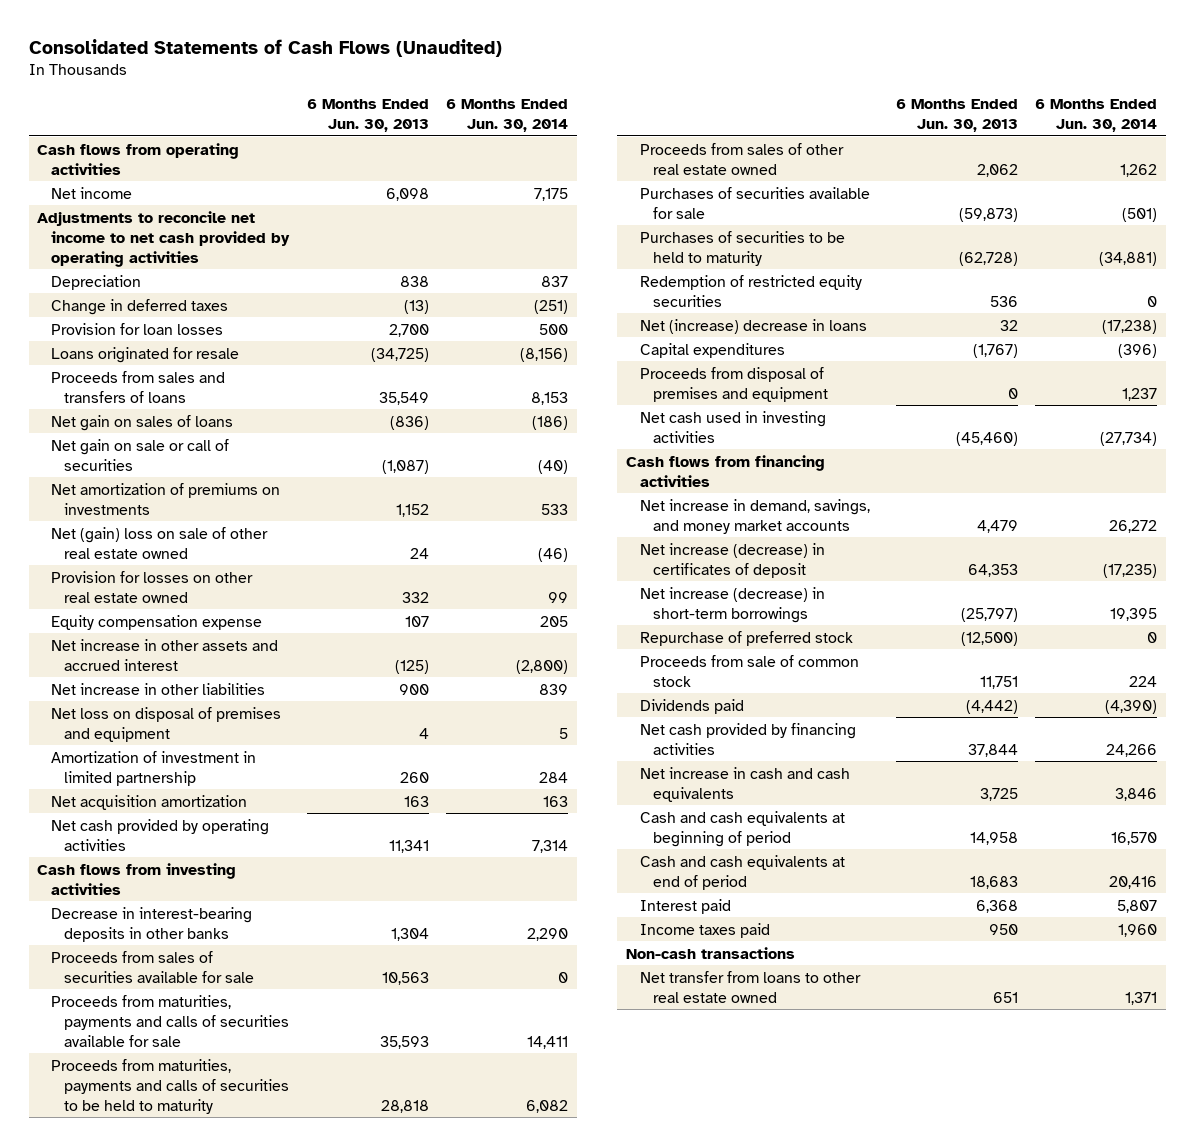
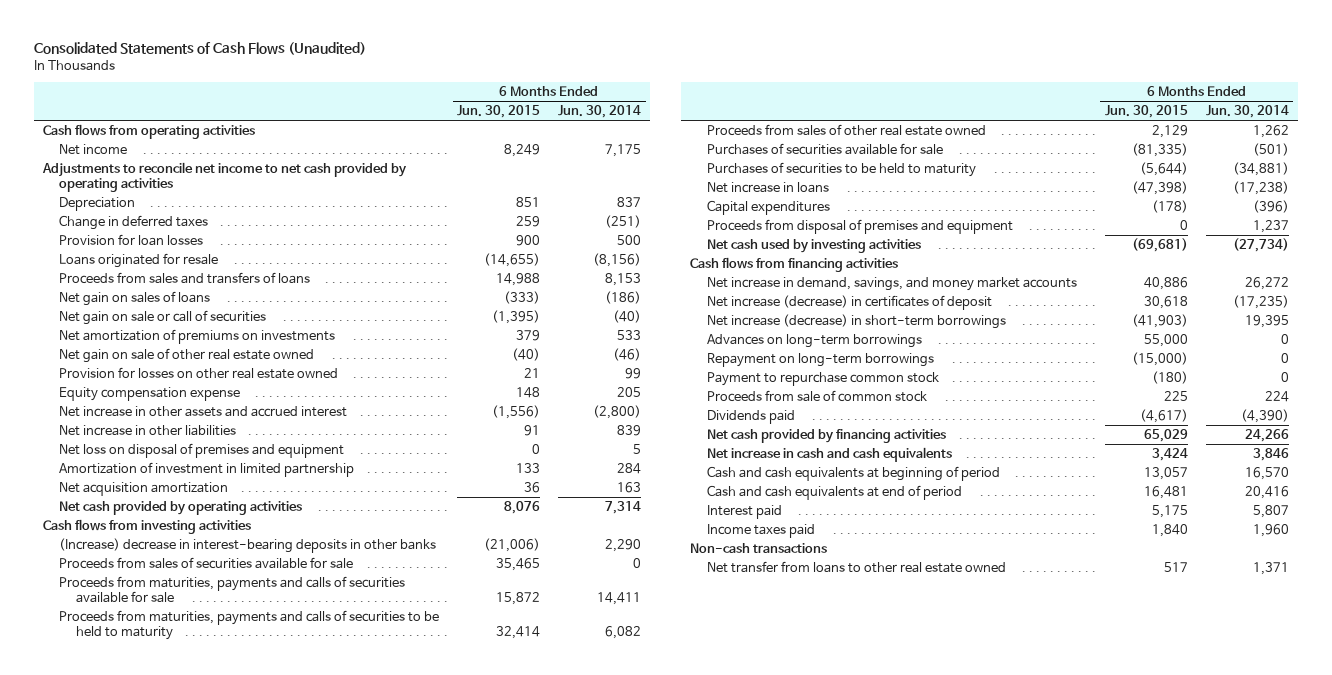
- | 6 Months Ended Jun. 30, 2013 | 6 Months Ended Jun. 30, 2014
+ | 6 Months Ended Jun. 30, 2015 | 6 Months Ended Jun. 30, 2014
- Net (gain) loss on sale of other real estate owned | 24 | (46)
+ Net gain on sale of other real estate owned | (40) | (46)
- Decrease in interest-bearing deposits in other banks | 1,304 | 2,290
+ (Increase) decrease in interest-bearing deposits in other banks | (21,006) | 2,290
- Redemption of restricted equity securities | 536 | 0
- Net (increase) decrease in loans | 32 | (17,238)
+ Net increase in loans | (47,398) | (17,238)
- Net cash used in investing activities | (45,460) | (27,734)
+ Net cash used by investing activities | (69,681) | (27,734)
- Repurchase of preferred stock | (12,500) | 0
+ Advances on long-term borrowings | 55,000 | 0
+ Repayment on long-term borrowings | (15,000) | 0
+ Payment to repurchase common stock | (180) | 0

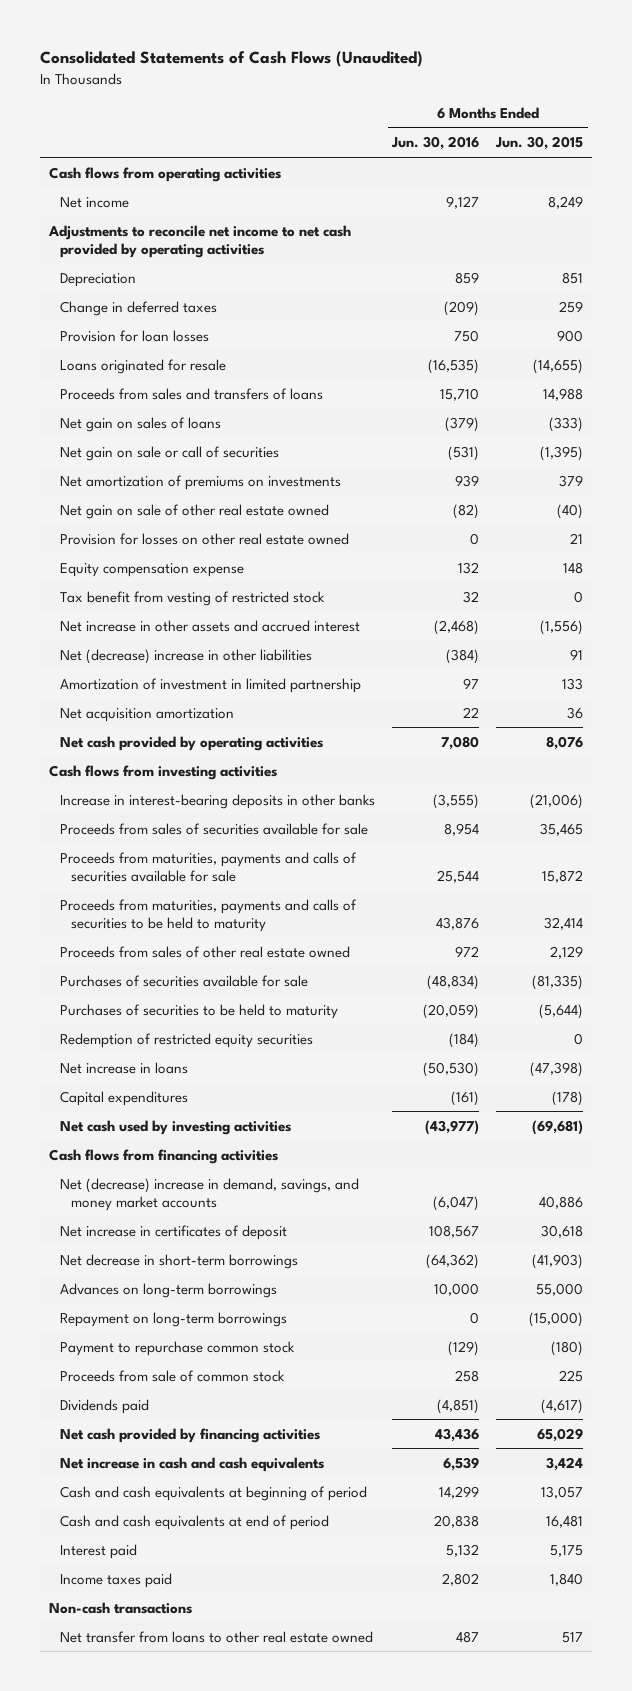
- | 6 Months Ended Jun. 30, 2015 | 6 Months Ended Jun. 30, 2014
+ | 6 Months Ended Jun. 30, 2016 | 6 Months Ended Jun. 30, 2015
+ Tax benefit from vesting of restricted stock | 32 | 0
- Net increase in other liabilities | 91 | 839
- Net loss on disposal of premises and equipment | 0 | 5
+ Net (decrease) increase in other liabilities | (384) | 91
- (Increase) decrease in interest-bearing deposits in other banks | (21,006) | 2,290
+ Increase in interest-bearing deposits in other banks | (3,555) | (21,006)
+ Redemption of restricted equity securities | (184) | 0
- Proceeds from disposal of premises and equipment | 0 | 1,237
- Net increase in demand, savings, and money market accounts | 40,886 | 26,272
- Net increase (decrease) in certificates of deposit | 30,618 | (17,235)
- Net increase (decrease) in short-term borrowings | (41,903) | 19,395
+ Net (decrease) increase in demand, savings, and money market accounts | (6,047) | 40,886
+ Net increase in certificates of deposit | 108,567 | 30,618
+ Net decrease in short-term borrowings | (64,362) | (41,903)

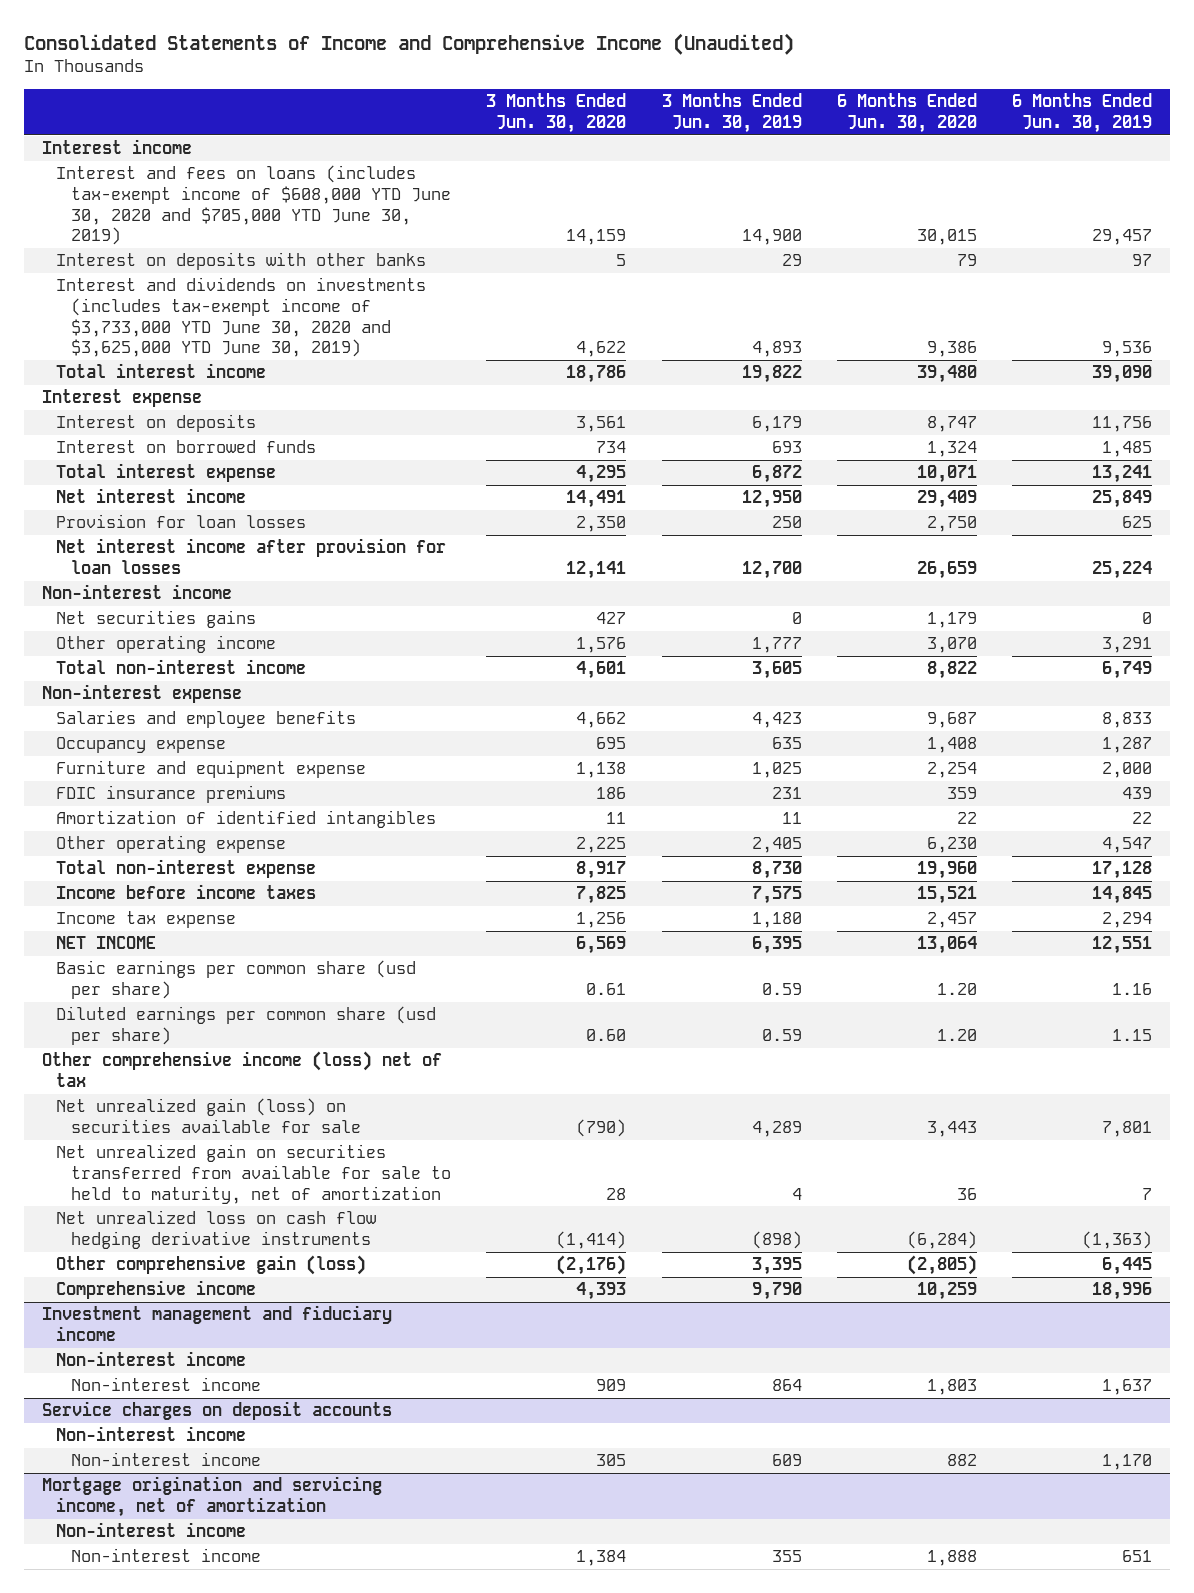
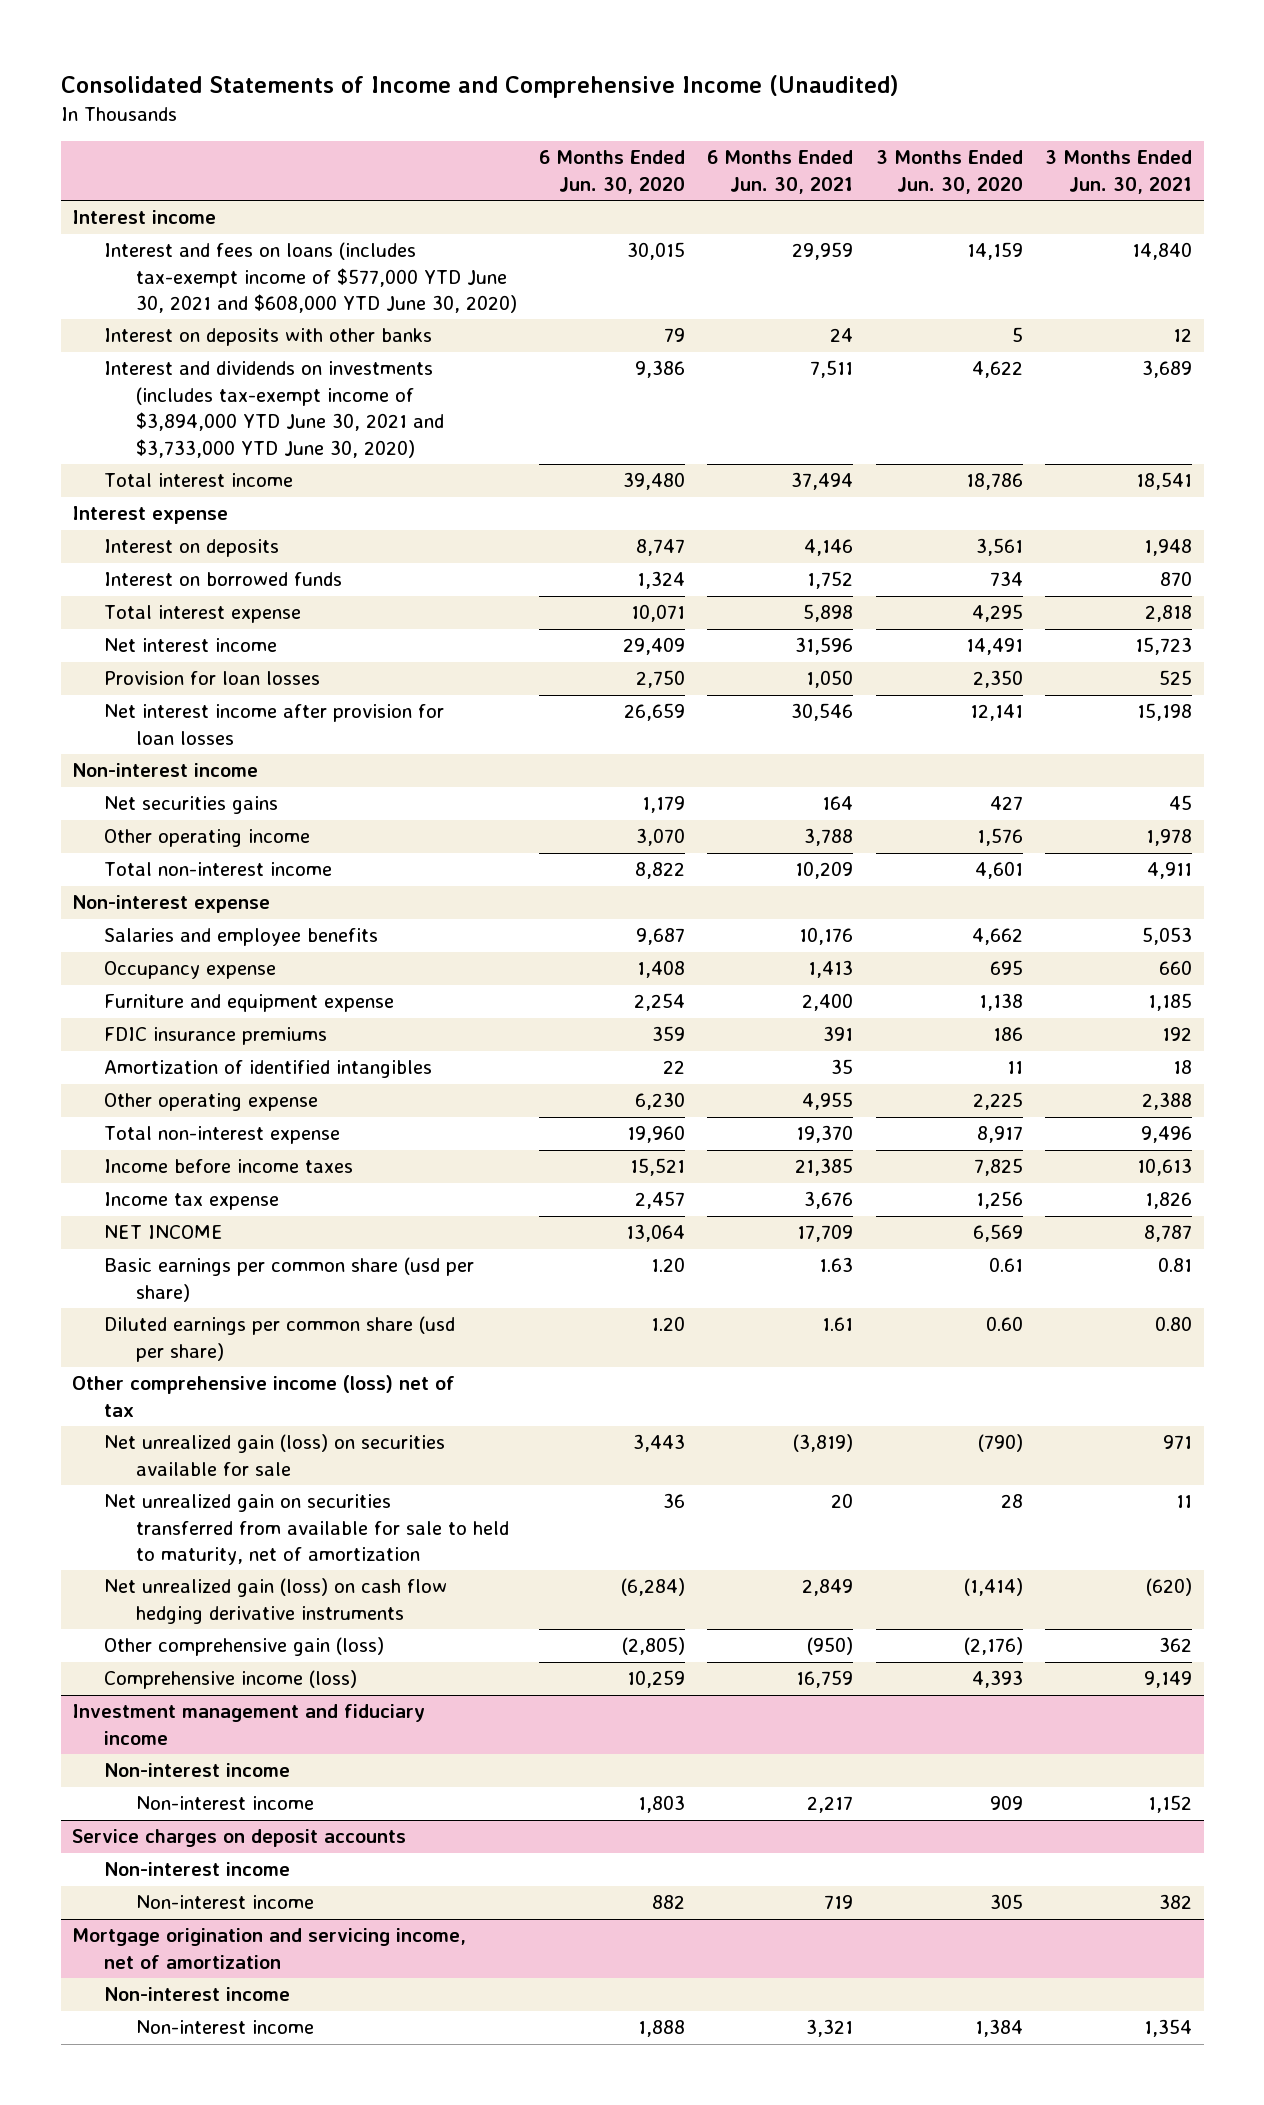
- | 3 Months Ended Jun. 30, 2020 | 3 Months Ended Jun. 30, 2019 | 6 Months Ended Jun. 30, 2020 | 6 Months Ended Jun. 30, 2019
+ | 6 Months Ended Jun. 30, 2020 | 6 Months Ended Jun. 30, 2021 | 3 Months Ended Jun. 30, 2020 | 3 Months Ended Jun. 30, 2021
- Interest and fees on loans (includes tax-exempt income of $608,000 YTD June 30, 2020 and $705,000 YTD June 30, 2019) | 14,159 | 14,900 | 30,015 | 29,457
+ Interest and fees on loans (includes tax-exempt income of $577,000 YTD June 30, 2021 and $608,000 YTD June 30, 2020) | 30,015 | 29,959 | 14,159 | 14,840
- Interest and dividends on investments (includes tax-exempt income of $3,733,000 YTD June 30, 2020 and $3,625,000 YTD June 30, 2019) | 4,622 | 4,893 | 9,386 | 9,536
+ Interest and dividends on investments (includes tax-exempt income of $3,894,000 YTD June 30, 2021 and $3,733,000 YTD June 30, 2020) | 9,386 | 7,511 | 4,622 | 3,689
- Net unrealized loss on cash flow hedging derivative instruments | (1,414) | (898) | (6,284) | (1,363)
+ Net unrealized gain (loss) on cash flow hedging derivative instruments | (6,284) | 2,849 | (1,414) | (620)
- Comprehensive income | 4,393 | 9,790 | 10,259 | 18,996
+ Comprehensive income (loss) | 10,259 | 16,759 | 4,393 | 9,149

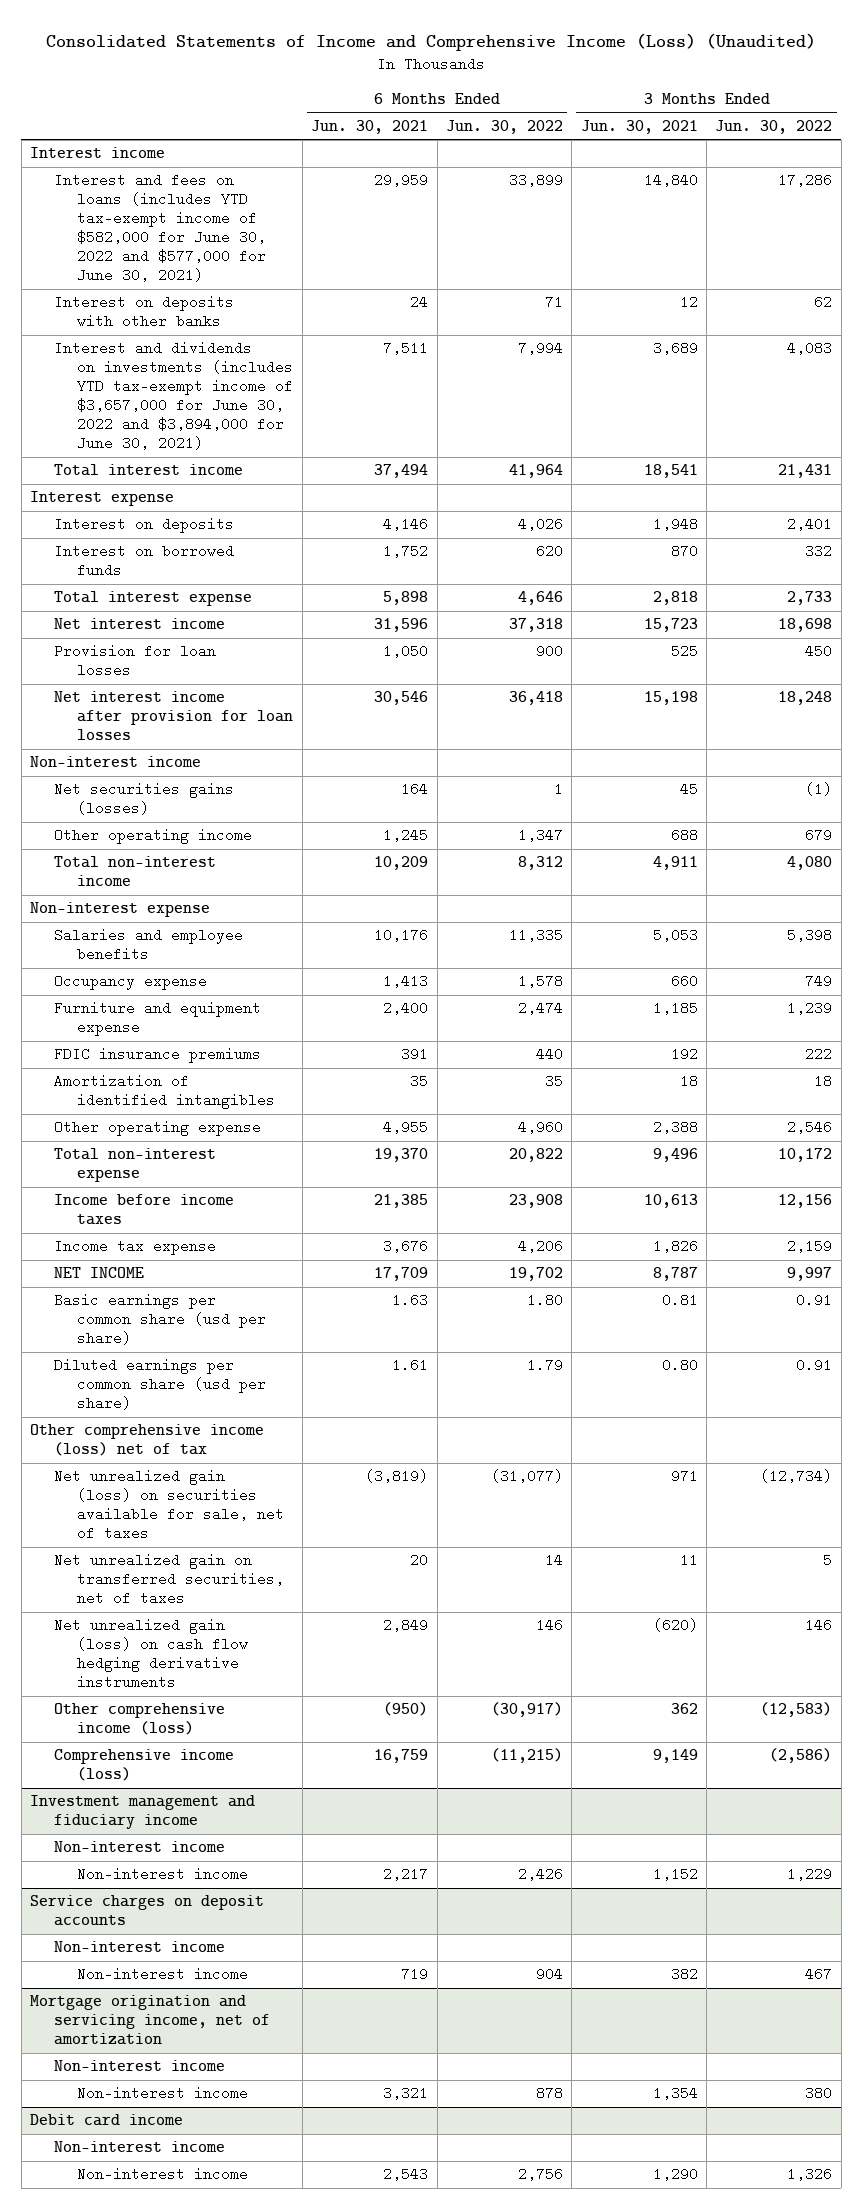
- Consolidated Statements of Income and Comprehensive Income (Unaudited)
+ Consolidated Statements of Income and Comprehensive Income (Loss) (Unaudited)
- | 6 Months Ended Jun. 30, 2020 | 6 Months Ended Jun. 30, 2021 | 3 Months Ended Jun. 30, 2020 | 3 Months Ended Jun. 30, 2021
+ | 6 Months Ended Jun. 30, 2021 | 6 Months Ended Jun. 30, 2022 | 3 Months Ended Jun. 30, 2021 | 3 Months Ended Jun. 30, 2022
- Interest and fees on loans (includes tax-exempt income of $577,000 YTD June 30, 2021 and $608,000 YTD June 30, 2020) | 30,015 | 29,959 | 14,159 | 14,840
+ Interest and fees on loans (includes YTD tax-exempt income of $582,000 for June 30, 2022 and $577,000 for June 30, 2021) | 29,959 | 33,899 | 14,840 | 17,286
- Interest and dividends on investments (includes tax-exempt income of $3,894,000 YTD June 30, 2021 and $3,733,000 YTD June 30, 2020) | 9,386 | 7,511 | 4,622 | 3,689
+ Interest and dividends on investments (includes YTD tax-exempt income of $3,657,000 for June 30, 2022 and $3,894,000 for June 30, 2021) | 7,511 | 7,994 | 3,689 | 4,083
- Net securities gains | 1,179 | 164 | 427 | 45
- Other operating income | 3,070 | 3,788 | 1,576 | 1,978
+ Net securities gains (losses) | 164 | 1 | 45 | (1)
+ Other operating income | 1,245 | 1,347 | 688 | 679
- Net unrealized gain (loss) on securities available for sale | 3,443 | (3,819) | (790) | 971
- Net unrealized gain on securities transferred from available for sale to held to maturity, net of amortization | 36 | 20 | 28 | 11
+ Net unrealized gain (loss) on securities available for sale, net of taxes | (3,819) | (31,077) | 971 | (12,734)
+ Net unrealized gain on transferred securities, net of taxes | 20 | 14 | 11 | 5
- Other comprehensive gain (loss) | (2,805) | (950) | (2,176) | 362
+ Other comprehensive income (loss) | (950) | (30,917) | 362 | (12,583)
+ Debit card income
+ Non-interest income
+ Non-interest income | 2,543 | 2,756 | 1,290 | 1,326

